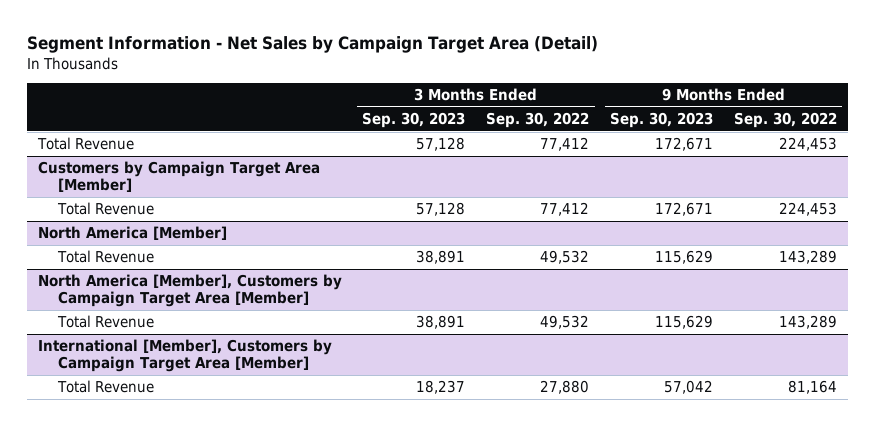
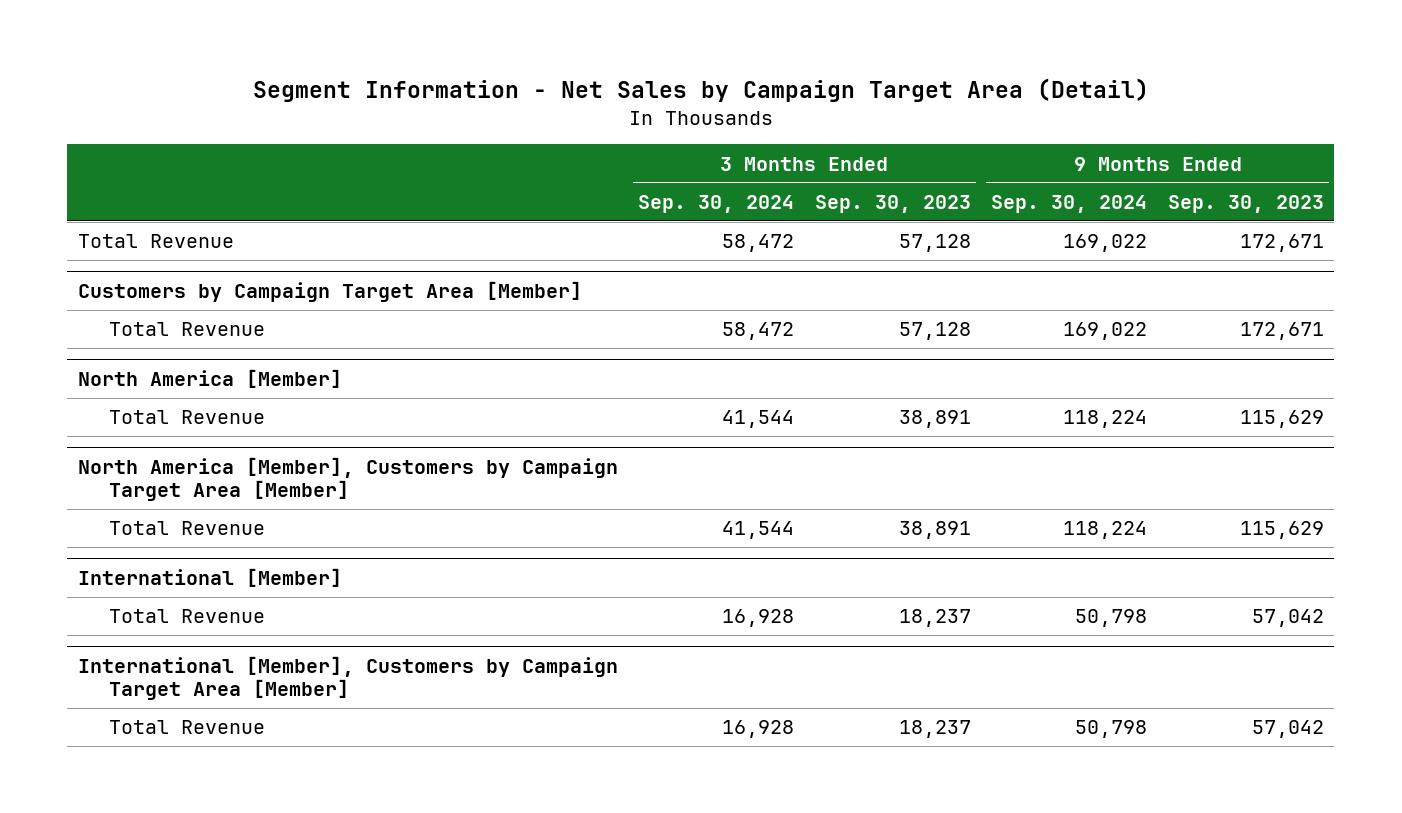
- | 3 Months Ended Sep. 30, 2023 | 3 Months Ended Sep. 30, 2022 | 9 Months Ended Sep. 30, 2023 | 9 Months Ended Sep. 30, 2022
+ | 3 Months Ended Sep. 30, 2024 | 3 Months Ended Sep. 30, 2023 | 9 Months Ended Sep. 30, 2024 | 9 Months Ended Sep. 30, 2023
+ International [Member]
+ Total Revenue | 16,928 | 18,237 | 50,798 | 57,042

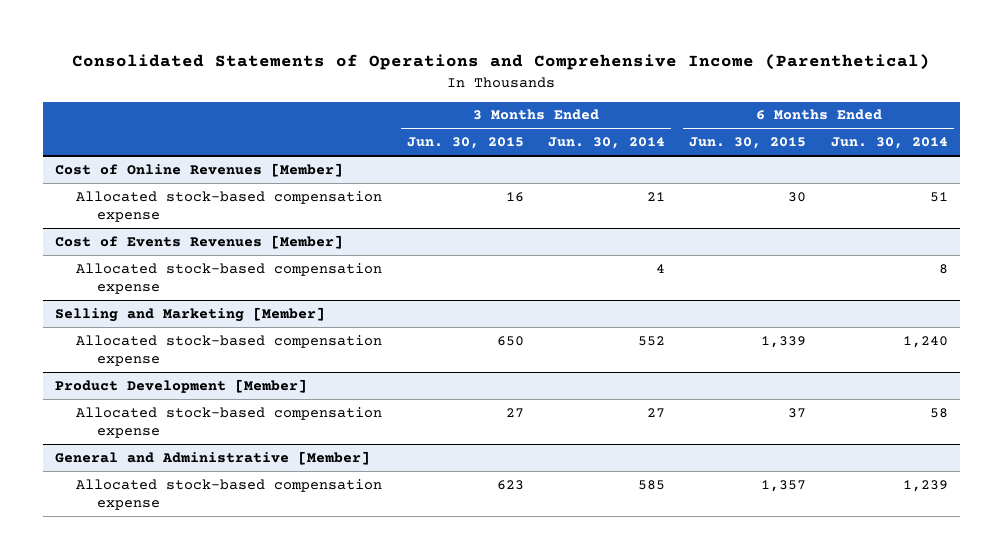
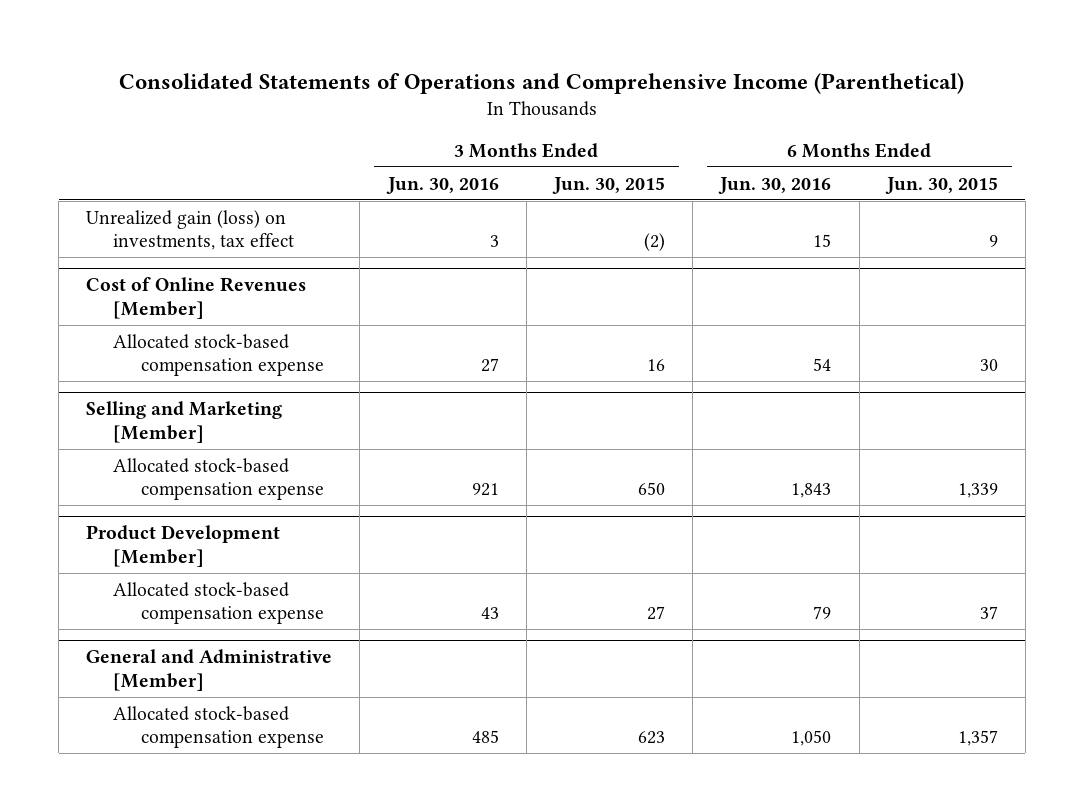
- | 3 Months Ended Jun. 30, 2015 | 3 Months Ended Jun. 30, 2014 | 6 Months Ended Jun. 30, 2015 | 6 Months Ended Jun. 30, 2014
+ | 3 Months Ended Jun. 30, 2016 | 3 Months Ended Jun. 30, 2015 | 6 Months Ended Jun. 30, 2016 | 6 Months Ended Jun. 30, 2015
+ Unrealized gain (loss) on investments, tax effect | 3 | (2) | 15 | 9
- Cost of Events Revenues [Member]
- Allocated stock-based compensation expense | | 4 | | 8

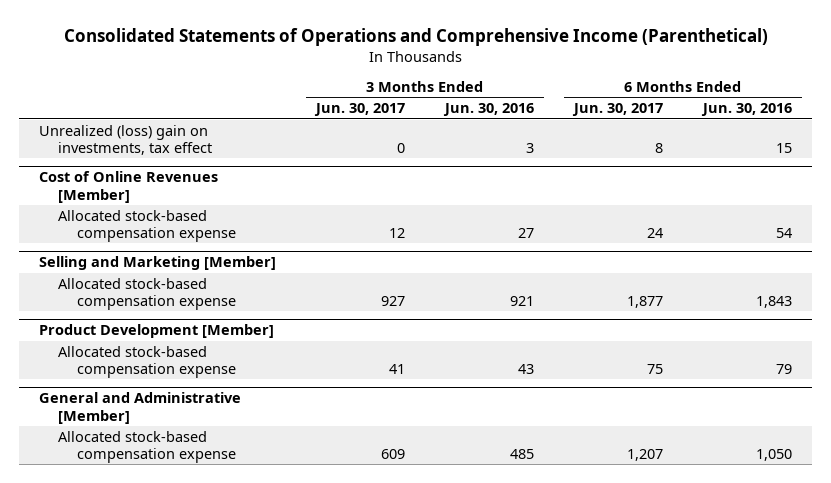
- | 3 Months Ended Jun. 30, 2016 | 3 Months Ended Jun. 30, 2015 | 6 Months Ended Jun. 30, 2016 | 6 Months Ended Jun. 30, 2015
+ | 3 Months Ended Jun. 30, 2017 | 3 Months Ended Jun. 30, 2016 | 6 Months Ended Jun. 30, 2017 | 6 Months Ended Jun. 30, 2016
- Unrealized gain (loss) on investments, tax effect | 3 | (2) | 15 | 9
+ Unrealized (loss) gain on investments, tax effect | 0 | 3 | 8 | 15

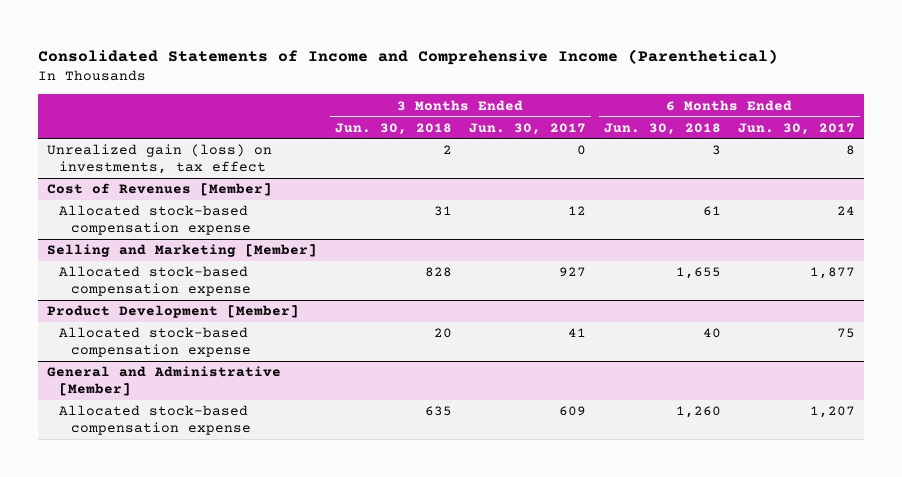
- Consolidated Statements of Operations and Comprehensive Income (Parenthetical)
+ Consolidated Statements of Income and Comprehensive Income (Parenthetical)
- | 3 Months Ended Jun. 30, 2017 | 3 Months Ended Jun. 30, 2016 | 6 Months Ended Jun. 30, 2017 | 6 Months Ended Jun. 30, 2016
+ | 3 Months Ended Jun. 30, 2018 | 3 Months Ended Jun. 30, 2017 | 6 Months Ended Jun. 30, 2018 | 6 Months Ended Jun. 30, 2017
- Unrealized (loss) gain on investments, tax effect | 0 | 3 | 8 | 15
- Cost of Online Revenues [Member]
+ Unrealized gain (loss) on investments, tax effect | 2 | 0 | 3 | 8
+ Cost of Revenues [Member]

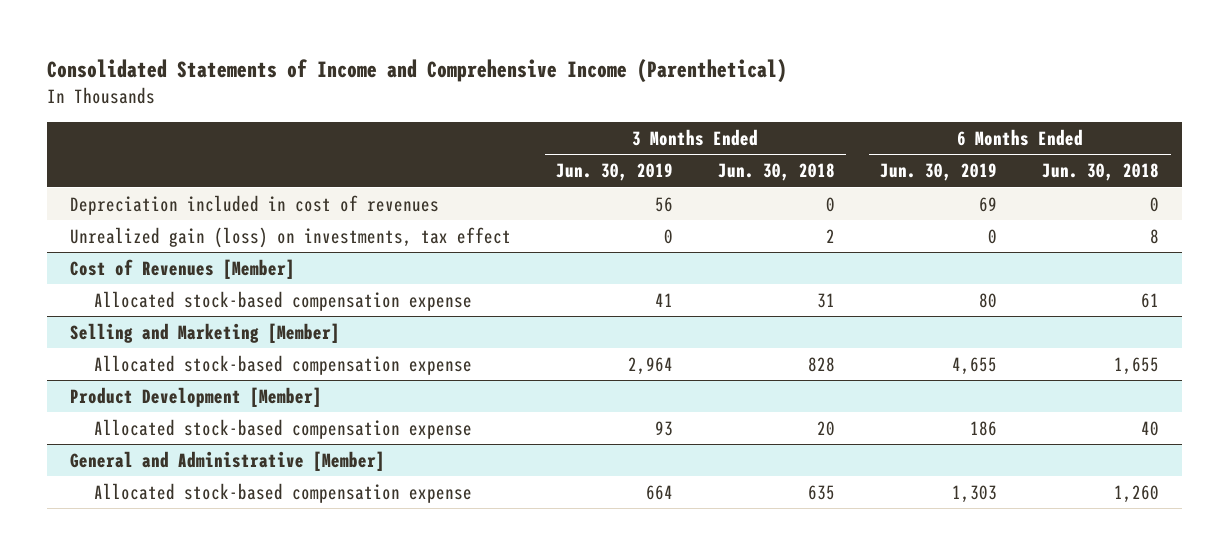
- | 3 Months Ended Jun. 30, 2018 | 3 Months Ended Jun. 30, 2017 | 6 Months Ended Jun. 30, 2018 | 6 Months Ended Jun. 30, 2017
+ | 3 Months Ended Jun. 30, 2019 | 3 Months Ended Jun. 30, 2018 | 6 Months Ended Jun. 30, 2019 | 6 Months Ended Jun. 30, 2018
- Unrealized gain (loss) on investments, tax effect | 2 | 0 | 3 | 8
+ Depreciation included in cost of revenues | 56 | 0 | 69 | 0
+ Unrealized gain (loss) on investments, tax effect | 0 | 2 | 0 | 8

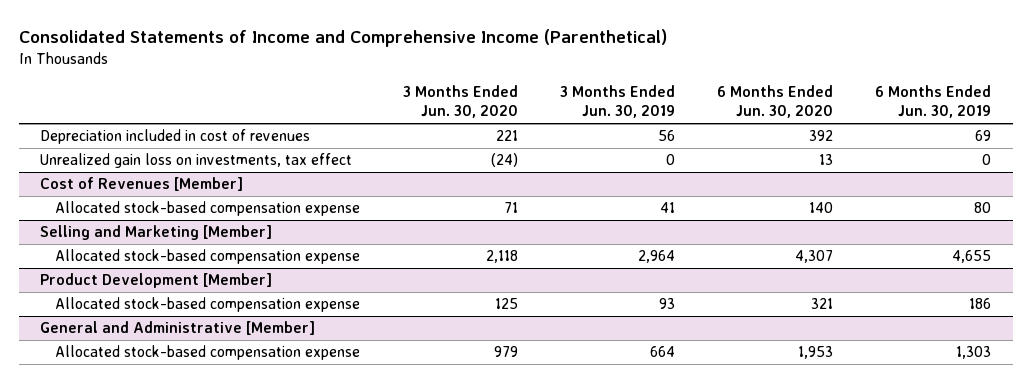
- | 3 Months Ended Jun. 30, 2019 | 3 Months Ended Jun. 30, 2018 | 6 Months Ended Jun. 30, 2019 | 6 Months Ended Jun. 30, 2018
+ | 3 Months Ended Jun. 30, 2020 | 3 Months Ended Jun. 30, 2019 | 6 Months Ended Jun. 30, 2020 | 6 Months Ended Jun. 30, 2019
- Unrealized gain (loss) on investments, tax effect | 0 | 2 | 0 | 8
+ Unrealized gain loss on investments, tax effect | (24) | 0 | 13 | 0

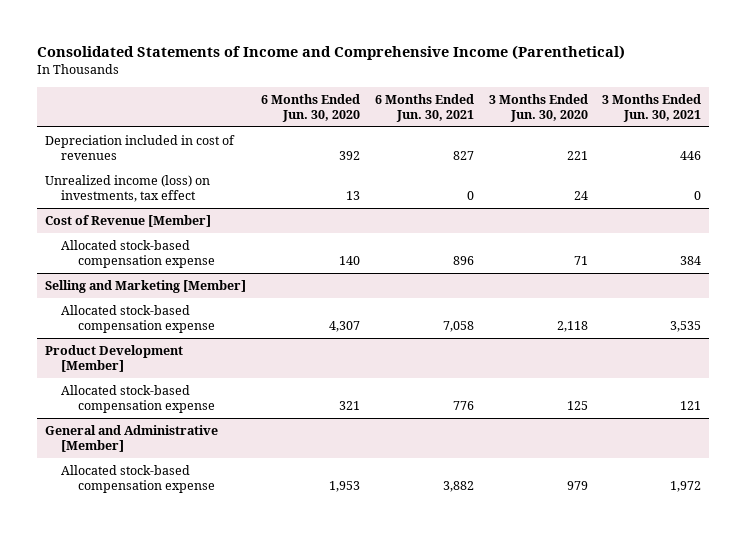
- | 3 Months Ended Jun. 30, 2020 | 3 Months Ended Jun. 30, 2019 | 6 Months Ended Jun. 30, 2020 | 6 Months Ended Jun. 30, 2019
+ | 6 Months Ended Jun. 30, 2020 | 6 Months Ended Jun. 30, 2021 | 3 Months Ended Jun. 30, 2020 | 3 Months Ended Jun. 30, 2021
- Unrealized gain loss on investments, tax effect | (24) | 0 | 13 | 0
- Cost of Revenues [Member]
+ Unrealized income (loss) on investments, tax effect | 13 | 0 | 24 | 0
+ Cost of Revenue [Member]

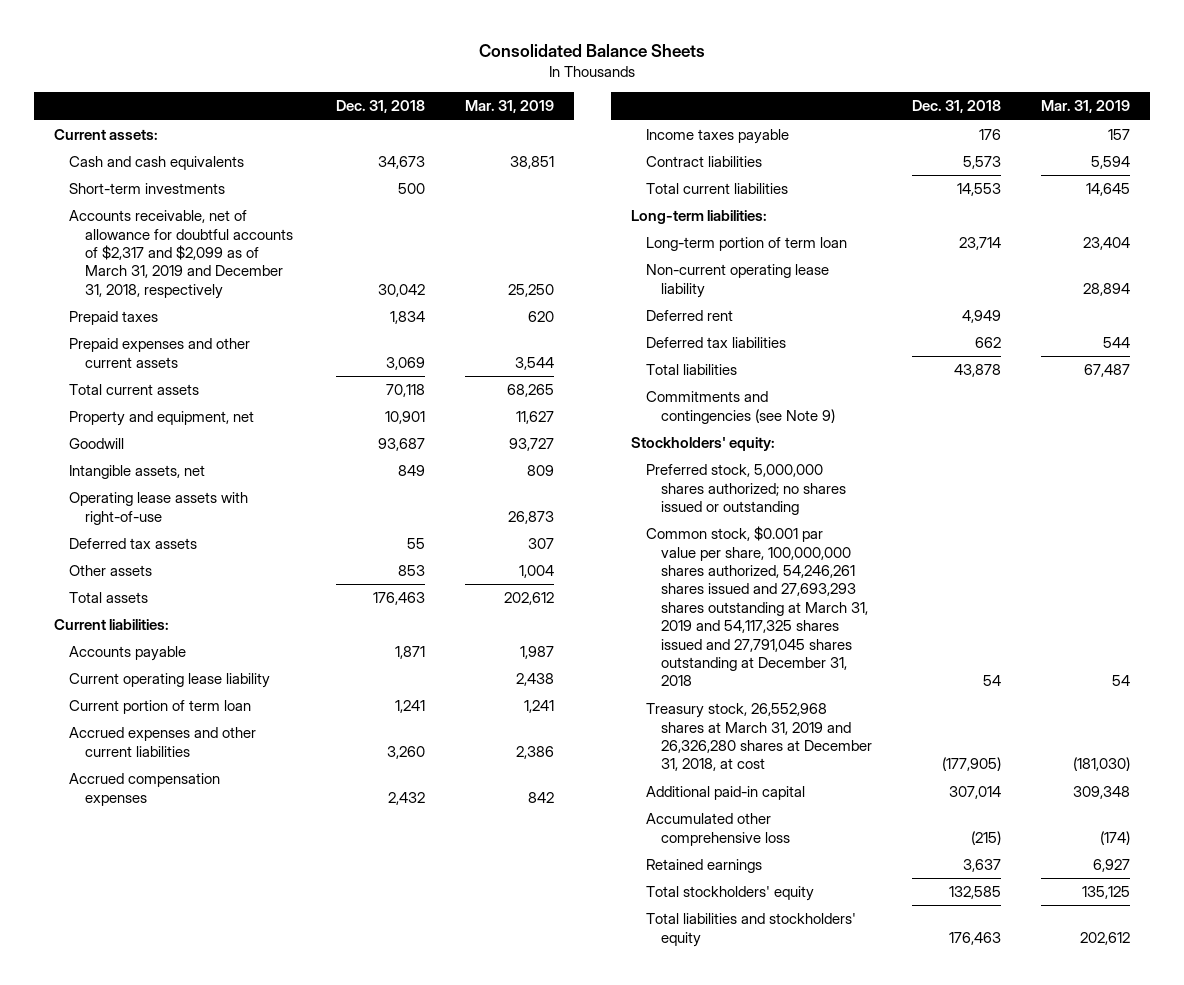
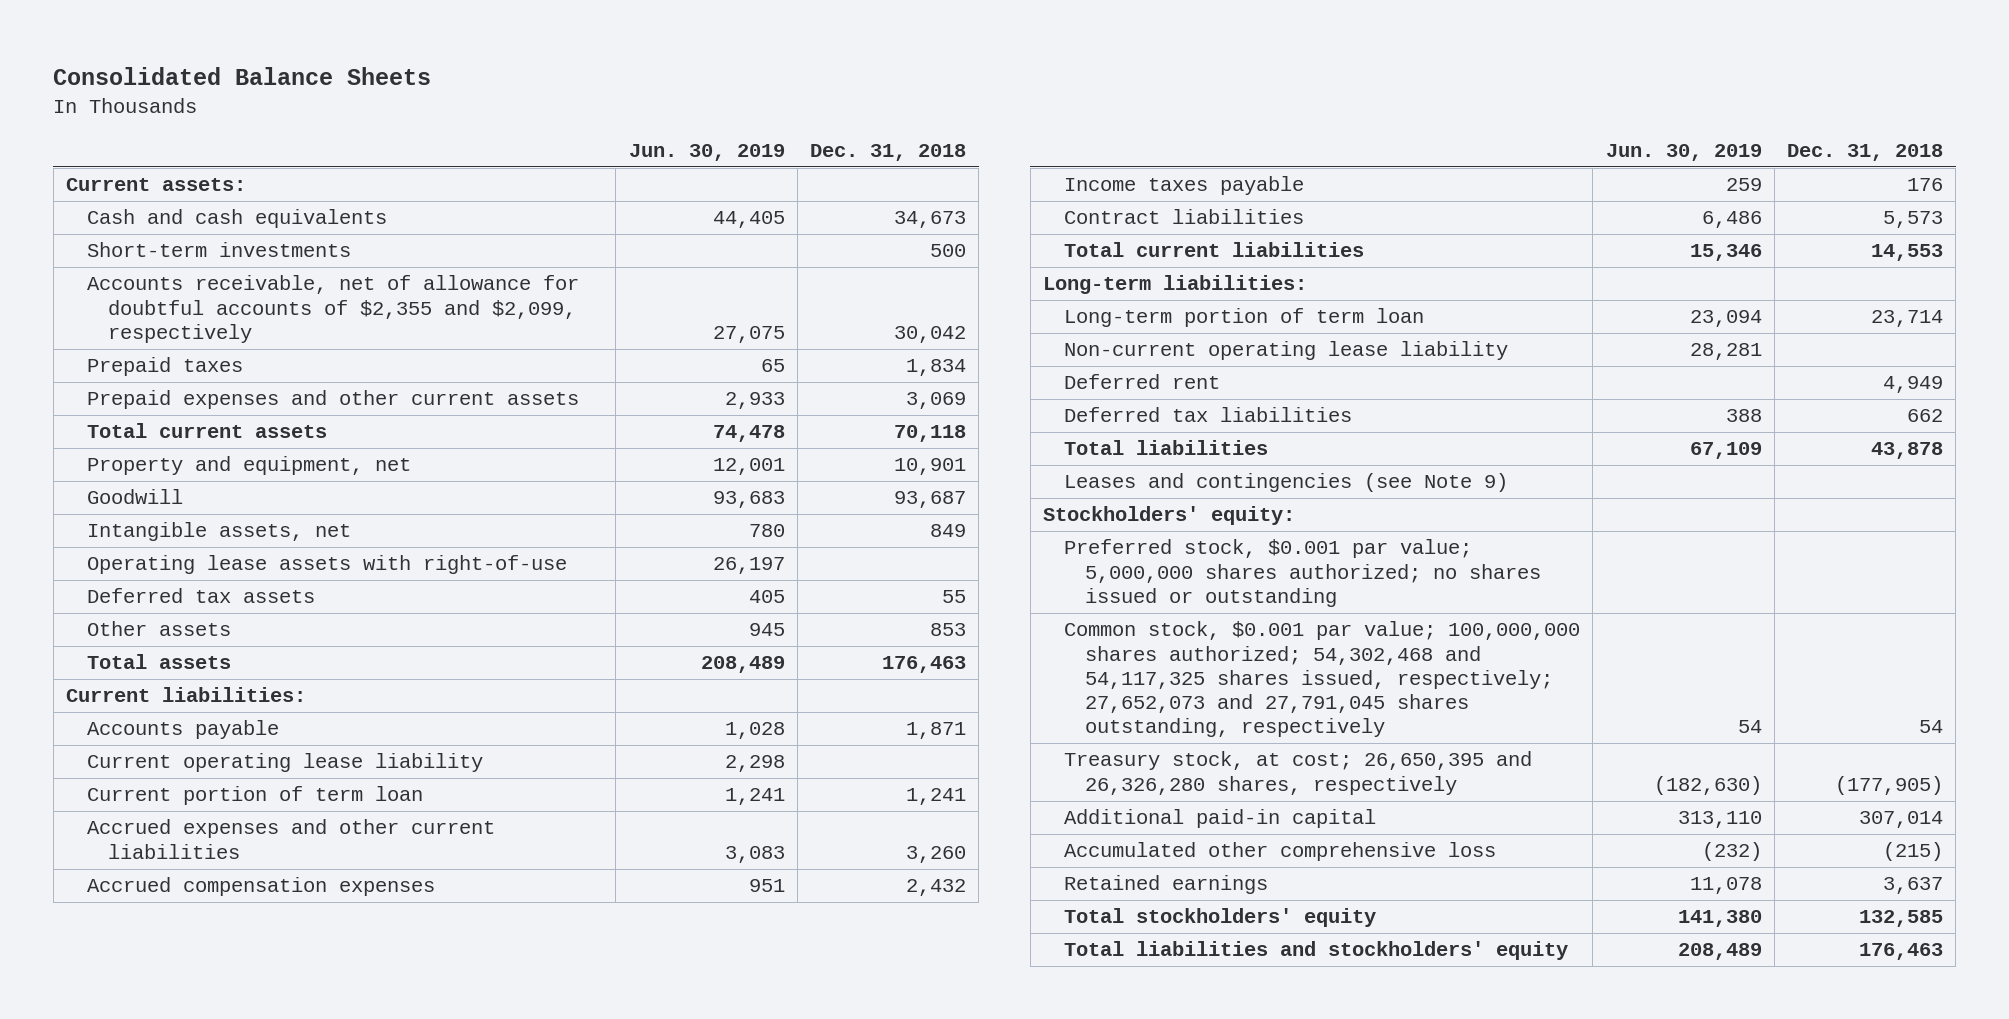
- | Dec. 31, 2018 | Mar. 31, 2019
+ | Jun. 30, 2019 | Dec. 31, 2018
- Accounts receivable, net of allowance for doubtful accounts of $2,317 and $2,099 as of March 31, 2019 and December 31, 2018, respectively | 30,042 | 25,250
+ Accounts receivable, net of allowance for doubtful accounts of $2,355 and $2,099, respectively | 27,075 | 30,042
- Commitments and contingencies (see Note 9)
+ Leases and contingencies (see Note 9)
- Preferred stock, 5,000,000 shares authorized; no shares issued or outstanding
- Common stock, $0.001 par value per share, 100,000,000 shares authorized, 54,246,261 shares issued and 27,693,293 shares outstanding at March 31, 2019 and 54,117,325 shares issued and 27,791,045 shares outstanding at December 31, 2018 | 54 | 54
- Treasury stock, 26,552,968 shares at March 31, 2019 and 26,326,280 shares at December 31, 2018, at cost | (177,905) | (181,030)
+ Preferred stock, $0.001 par value; 5,000,000 shares authorized; no shares issued or outstanding
+ Common stock, $0.001 par value; 100,000,000 shares authorized; 54,302,468 and 54,117,325 shares issued, respectively; 27,652,073 and 27,791,045 shares outstanding, respectively | 54 | 54
+ Treasury stock, at cost; 26,650,395 and 26,326,280 shares, respectively | (182,630) | (177,905)

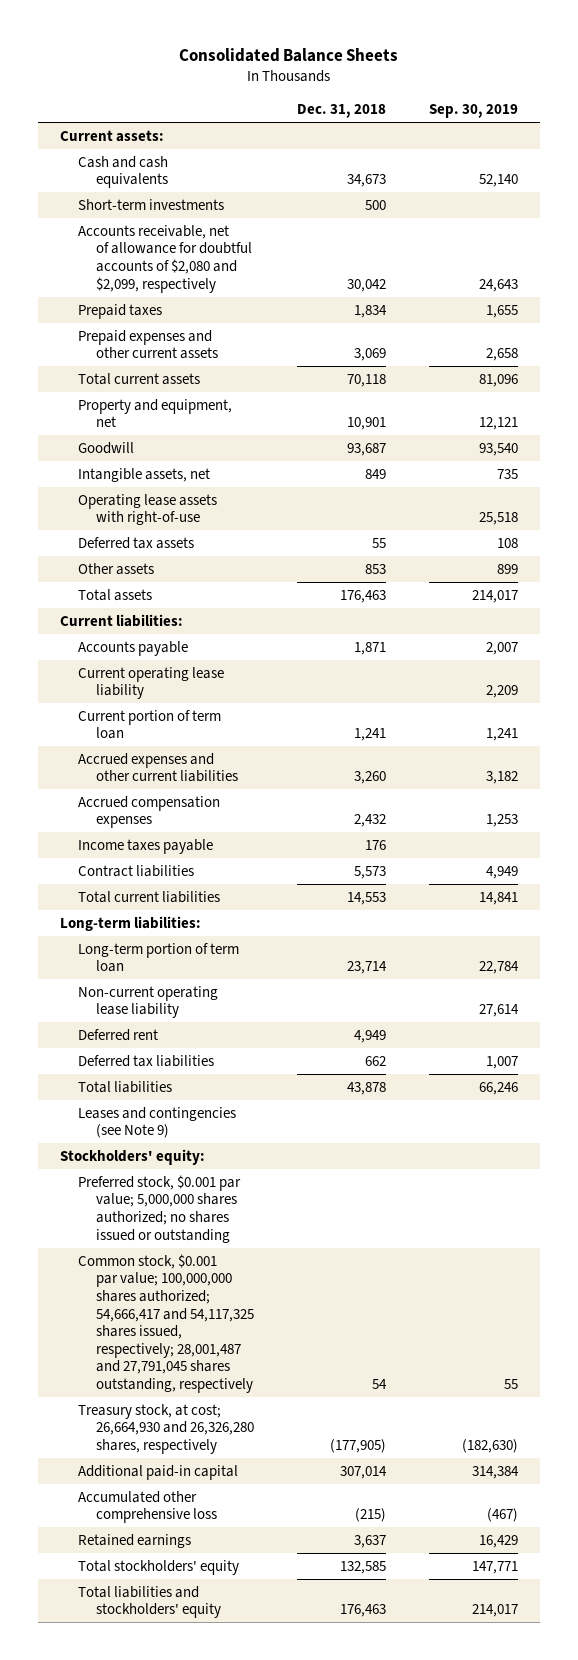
- | Jun. 30, 2019 | Dec. 31, 2018
+ | Dec. 31, 2018 | Sep. 30, 2019
- Accounts receivable, net of allowance for doubtful accounts of $2,355 and $2,099, respectively | 27,075 | 30,042
+ Accounts receivable, net of allowance for doubtful accounts of $2,080 and $2,099, respectively | 30,042 | 24,643
- Common stock, $0.001 par value; 100,000,000 shares authorized; 54,302,468 and 54,117,325 shares issued, respectively; 27,652,073 and 27,791,045 shares outstanding, respectively | 54 | 54
- Treasury stock, at cost; 26,650,395 and 26,326,280 shares, respectively | (182,630) | (177,905)
+ Common stock, $0.001 par value; 100,000,000 shares authorized; 54,666,417 and 54,117,325 shares issued, respectively; 28,001,487 and 27,791,045 shares outstanding, respectively | 54 | 55
+ Treasury stock, at cost; 26,664,930 and 26,326,280 shares, respectively | (177,905) | (182,630)

